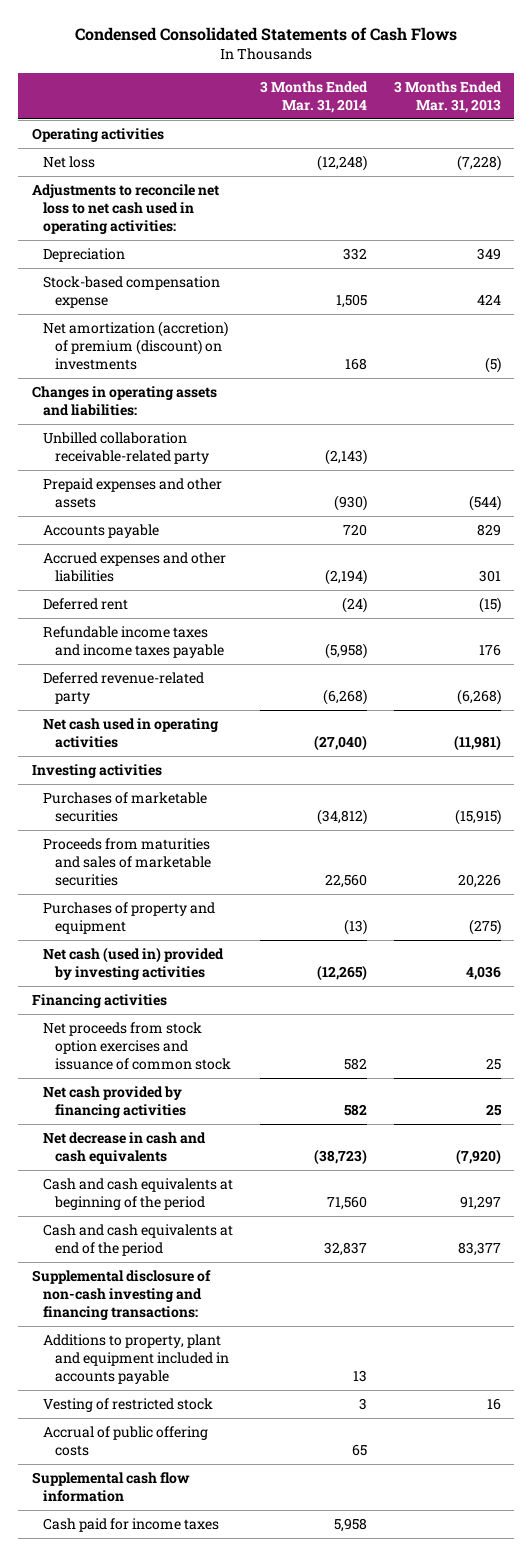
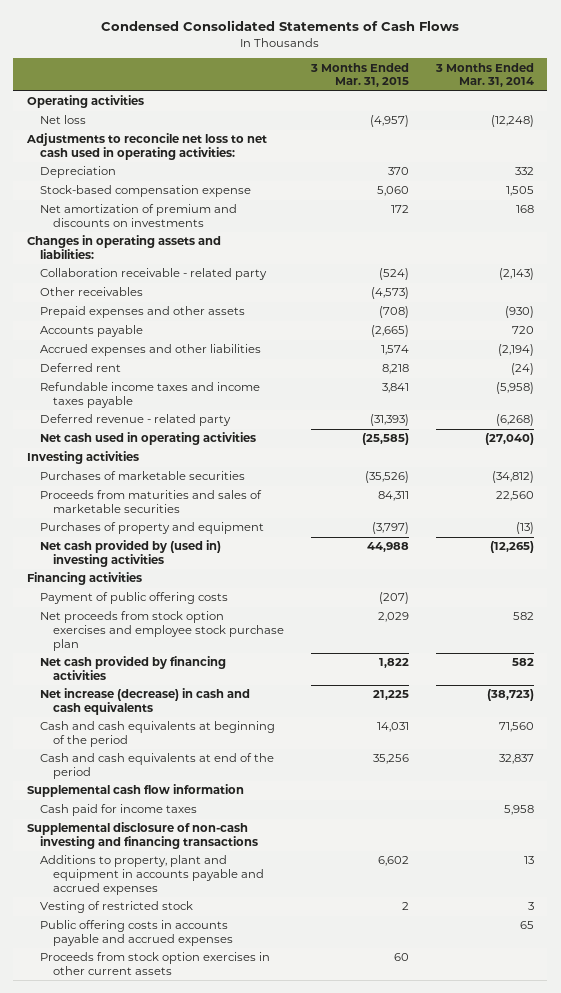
- | 3 Months Ended Mar. 31, 2014 | 3 Months Ended Mar. 31, 2013
+ | 3 Months Ended Mar. 31, 2015 | 3 Months Ended Mar. 31, 2014
- Net amortization (accretion) of premium (discount) on investments | 168 | (5)
+ Net amortization of premium and discounts on investments | 172 | 168
- Unbilled collaboration receivable-related party | (2,143) |
+ Collaboration receivable - related party | (524) | (2,143)
+ Other receivables | (4,573) |
- Deferred revenue-related party | (6,268) | (6,268)
+ Deferred revenue - related party | (31,393) | (6,268)
- Net cash (used in) provided by investing activities | (12,265) | 4,036
+ Net cash provided by (used in) investing activities | 44,988 | (12,265)
- Net proceeds from stock option exercises and issuance of common stock | 582 | 25
+ Payment of public offering costs | (207) |
+ Net proceeds from stock option exercises and employee stock purchase plan | 2,029 | 582
- Net decrease in cash and cash equivalents | (38,723) | (7,920)
+ Net increase (decrease) in cash and cash equivalents | 21,225 | (38,723)
- Supplemental disclosure of non-cash investing and financing transactions:
- Additions to property, plant and equipment included in accounts payable | 13 |
- Accrual of public offering costs | 65 |
+ Supplemental disclosure of non-cash investing and financing transactions
+ Additions to property, plant and equipment in accounts payable and accrued expenses | 6,602 | 13
moved down: Vesting of restricted stock | 2 | 3
+ Public offering costs in accounts payable and accrued expenses | | 65
+ Proceeds from stock option exercises in other current assets | 60 |

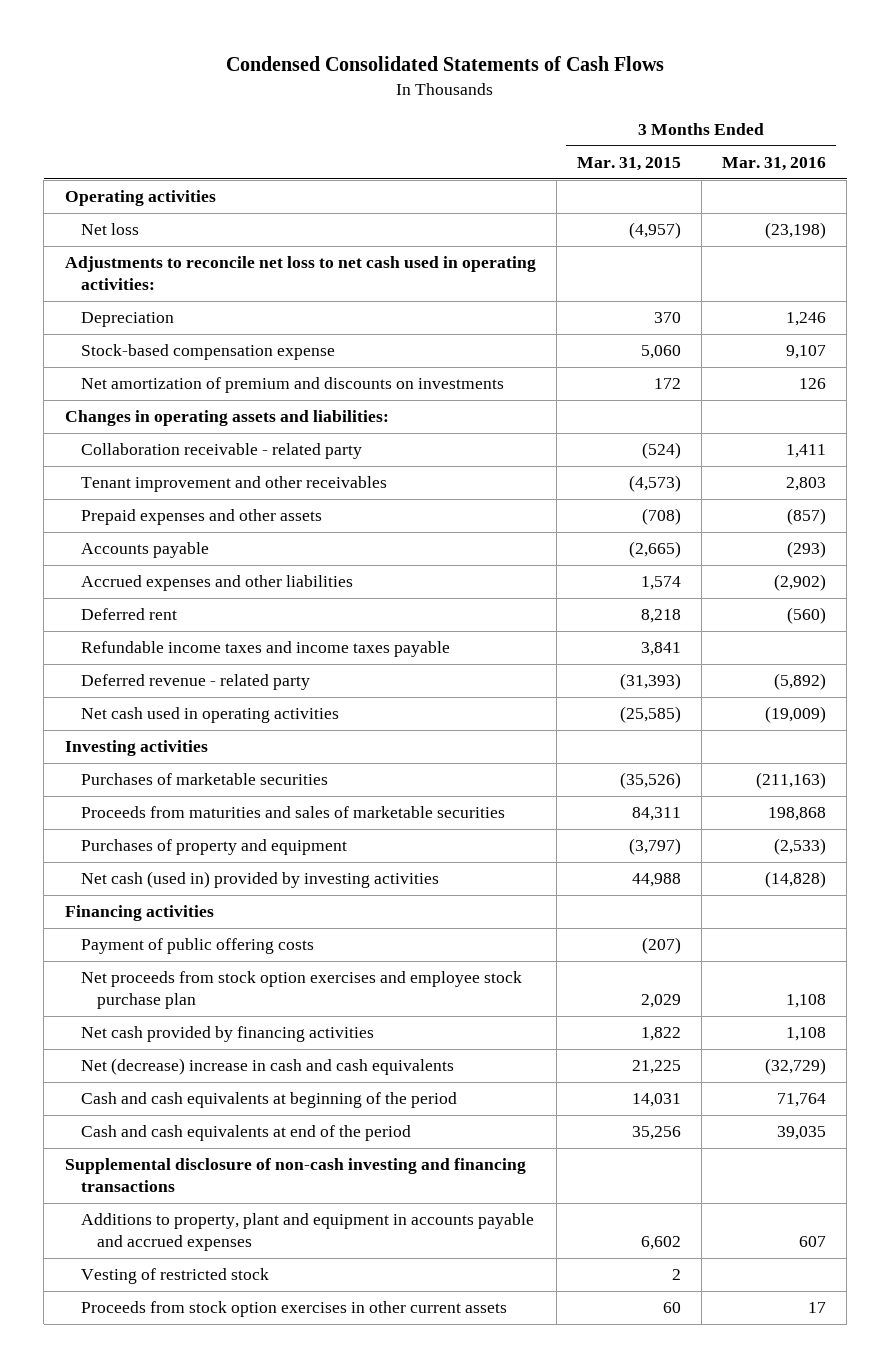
- | 3 Months Ended Mar. 31, 2015 | 3 Months Ended Mar. 31, 2014
+ | 3 Months Ended Mar. 31, 2015 | 3 Months Ended Mar. 31, 2016
- Other receivables | (4,573) |
+ Tenant improvement and other receivables | (4,573) | 2,803
- Net cash provided by (used in) investing activities | 44,988 | (12,265)
+ Net cash (used in) provided by investing activities | 44,988 | (14,828)
- Net increase (decrease) in cash and cash equivalents | 21,225 | (38,723)
+ Net (decrease) increase in cash and cash equivalents | 21,225 | (32,729)
- Supplemental cash flow information
- Cash paid for income taxes | | 5,958
- Public offering costs in accounts payable and accrued expenses | | 65

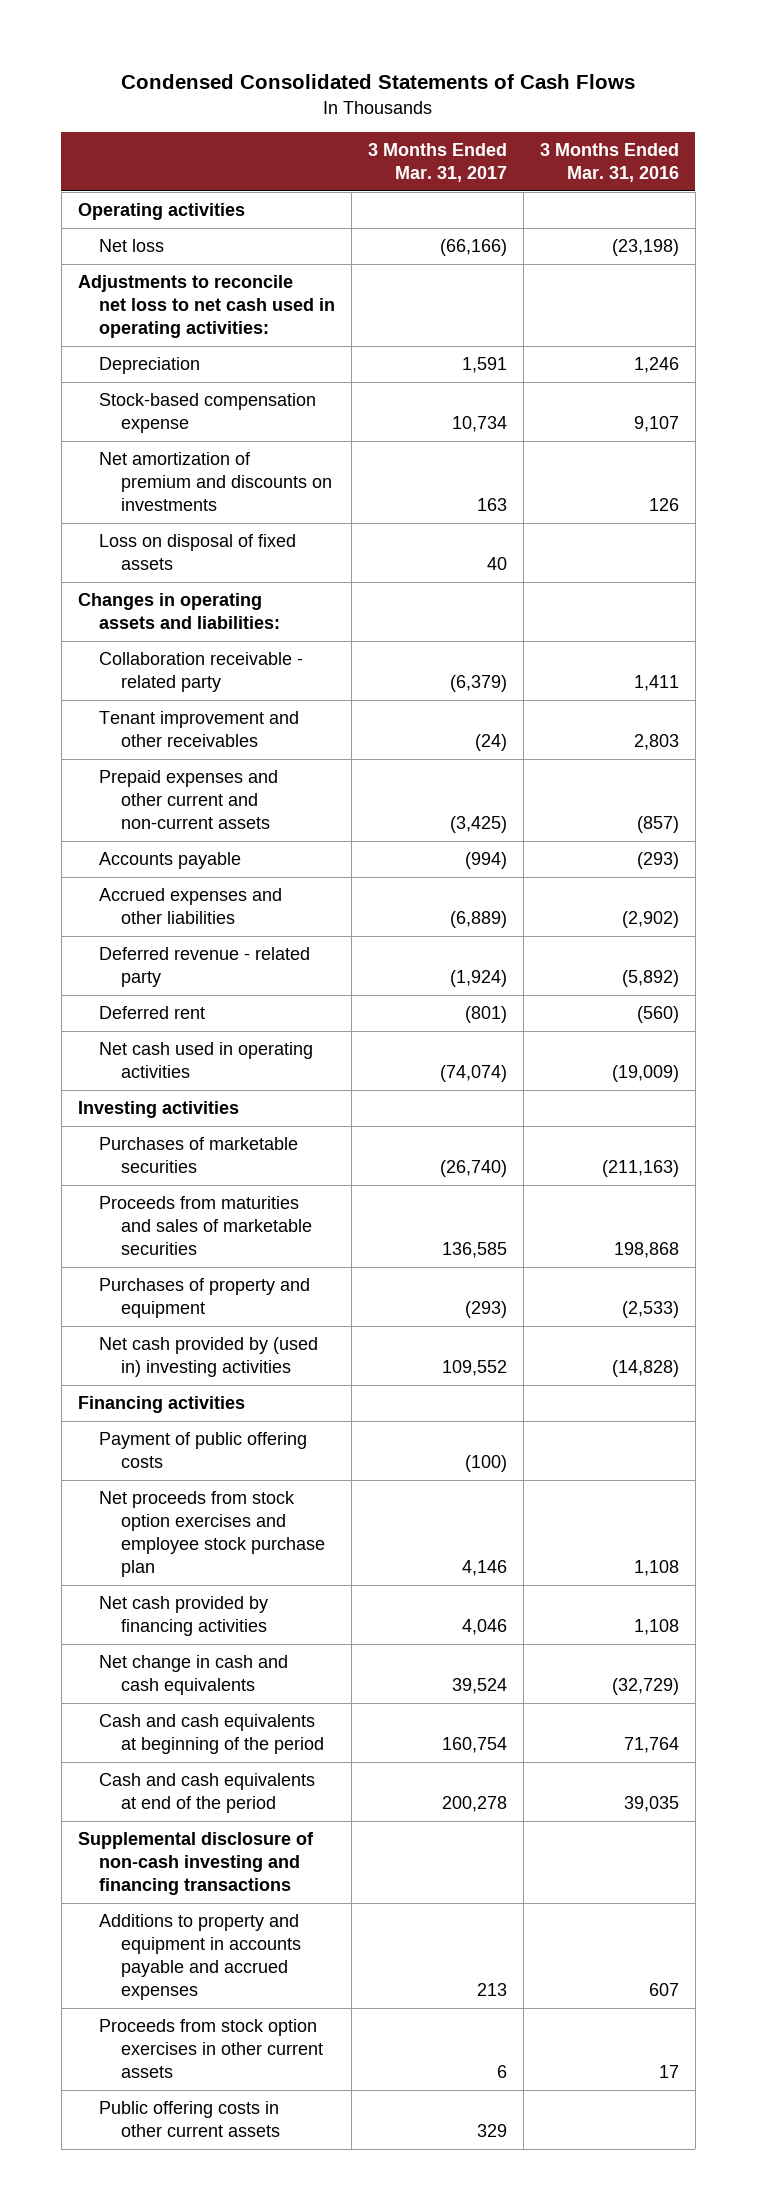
- | 3 Months Ended Mar. 31, 2015 | 3 Months Ended Mar. 31, 2016
+ | 3 Months Ended Mar. 31, 2017 | 3 Months Ended Mar. 31, 2016
+ Loss on disposal of fixed assets | 40 |
- Prepaid expenses and other assets | (708) | (857)
+ Prepaid expenses and other current and non-current assets | (3,425) | (857)
- Refundable income taxes and income taxes payable | 3,841 |
moved down: Deferred rent | (801) | (560)
- Net cash (used in) provided by investing activities | 44,988 | (14,828)
+ Net cash provided by (used in) investing activities | 109,552 | (14,828)
- Net (decrease) increase in cash and cash equivalents | 21,225 | (32,729)
+ Net change in cash and cash equivalents | 39,524 | (32,729)
- Additions to property, plant and equipment in accounts payable and accrued expenses | 6,602 | 607
- Vesting of restricted stock | 2 |
+ Additions to property and equipment in accounts payable and accrued expenses | 213 | 607
+ Public offering costs in other current assets | 329 |

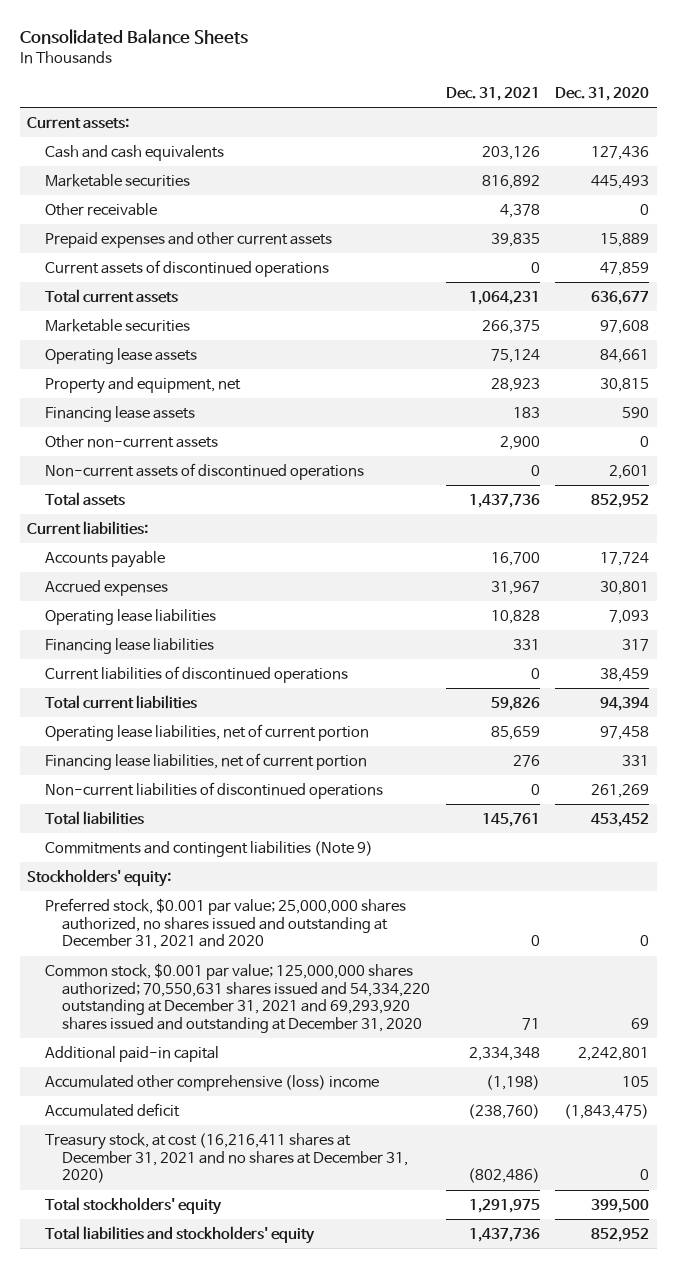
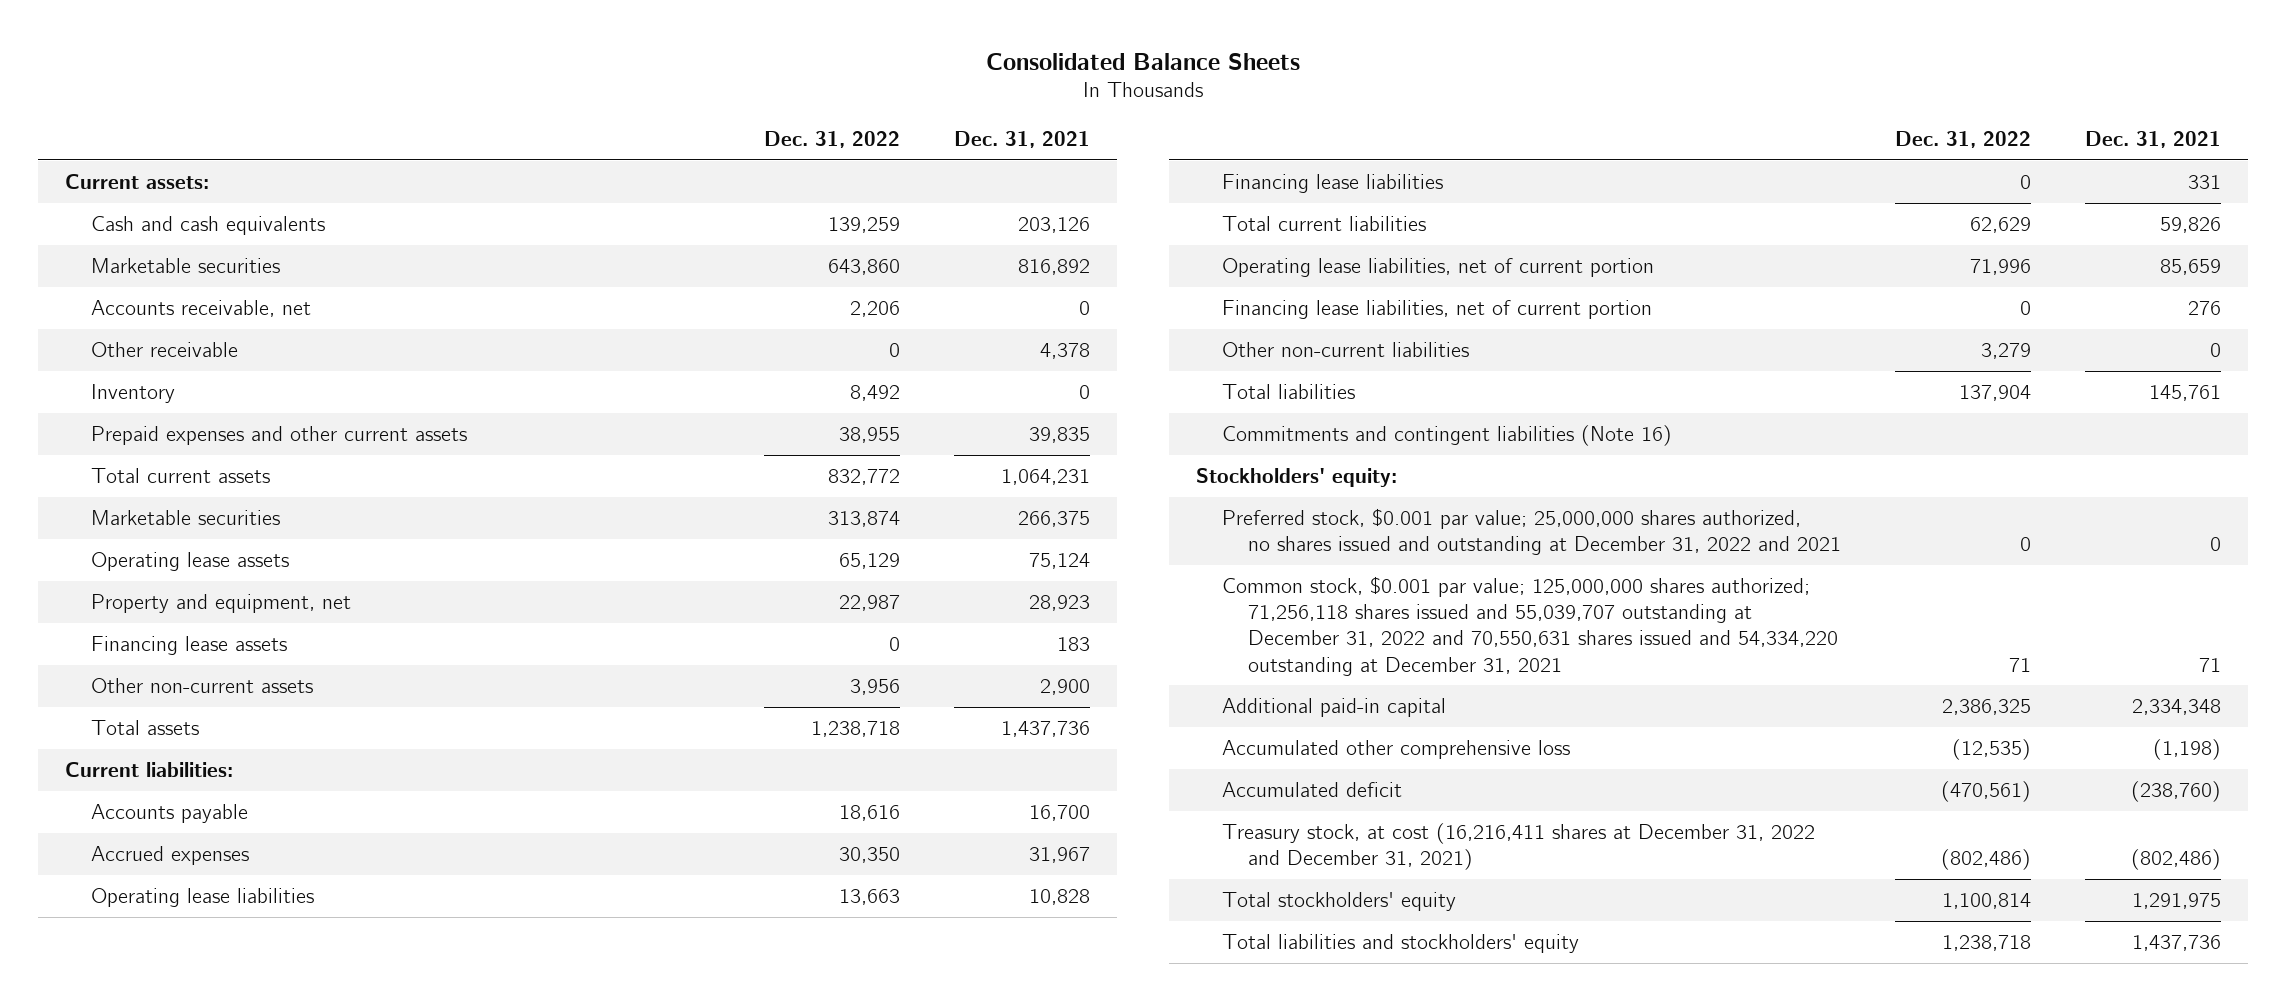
- | Dec. 31, 2021 | Dec. 31, 2020
+ | Dec. 31, 2022 | Dec. 31, 2021
+ Accounts receivable, net | 2,206 | 0
+ Inventory | 8,492 | 0
- Current assets of discontinued operations | 0 | 47,859
- Non-current assets of discontinued operations | 0 | 2,601
- Current liabilities of discontinued operations | 0 | 38,459
- Non-current liabilities of discontinued operations | 0 | 261,269
+ Other non-current liabilities | 3,279 | 0
- Commitments and contingent liabilities (Note 9)
+ Commitments and contingent liabilities (Note 16)
- Preferred stock, $0.001 par value; 25,000,000 shares authorized, no shares issued and outstanding at December 31, 2021 and 2020 | 0 | 0
- Common stock, $0.001 par value; 125,000,000 shares authorized; 70,550,631 shares issued and 54,334,220 outstanding at December 31, 2021 and 69,293,920 shares issued and outstanding at December 31, 2020 | 71 | 69
+ Preferred stock, $0.001 par value; 25,000,000 shares authorized, no shares issued and outstanding at December 31, 2022 and 2021 | 0 | 0
+ Common stock, $0.001 par value; 125,000,000 shares authorized; 71,256,118 shares issued and 55,039,707 outstanding at December 31, 2022 and 70,550,631 shares issued and 54,334,220 outstanding at December 31, 2021 | 71 | 71
- Accumulated other comprehensive (loss) income | (1,198) | 105
+ Accumulated other comprehensive loss | (12,535) | (1,198)
- Treasury stock, at cost (16,216,411 shares at December 31, 2021 and no shares at December 31, 2020) | (802,486) | 0
+ Treasury stock, at cost (16,216,411 shares at December 31, 2022 and December 31, 2021) | (802,486) | (802,486)

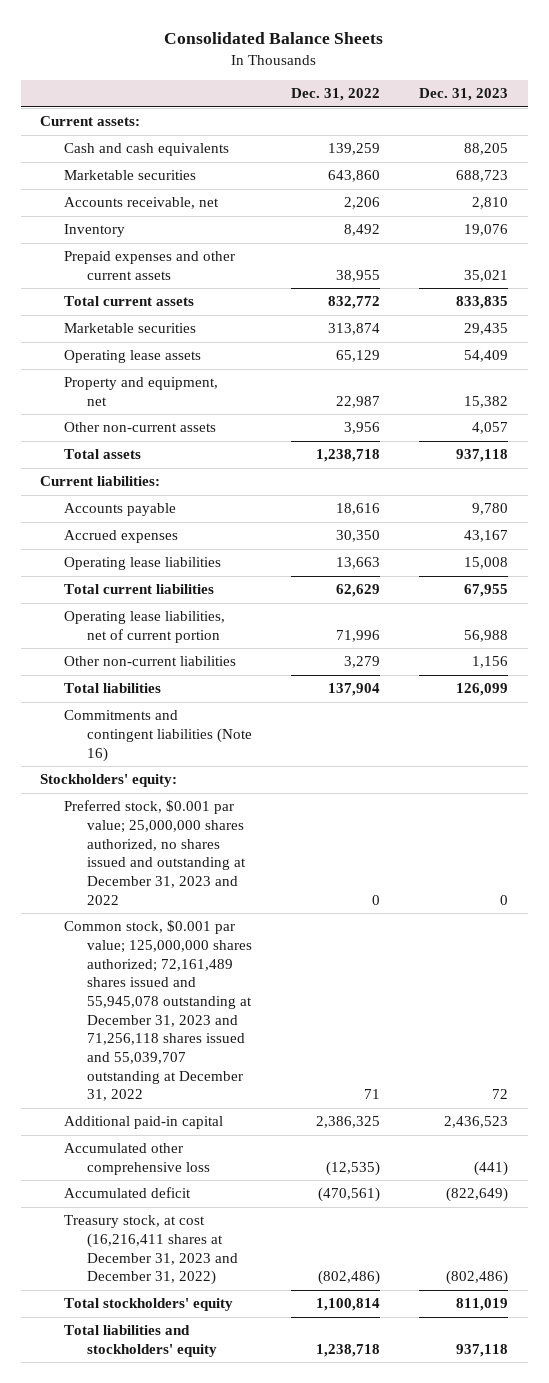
- | Dec. 31, 2022 | Dec. 31, 2021
+ | Dec. 31, 2022 | Dec. 31, 2023
- Other receivable | 0 | 4,378
- Financing lease assets | 0 | 183
- Financing lease liabilities | 0 | 331
- Financing lease liabilities, net of current portion | 0 | 276
- Preferred stock, $0.001 par value; 25,000,000 shares authorized, no shares issued and outstanding at December 31, 2022 and 2021 | 0 | 0
- Common stock, $0.001 par value; 125,000,000 shares authorized; 71,256,118 shares issued and 55,039,707 outstanding at December 31, 2022 and 70,550,631 shares issued and 54,334,220 outstanding at December 31, 2021 | 71 | 71
+ Preferred stock, $0.001 par value; 25,000,000 shares authorized, no shares issued and outstanding at December 31, 2023 and 2022 | 0 | 0
+ Common stock, $0.001 par value; 125,000,000 shares authorized; 72,161,489 shares issued and 55,945,078 outstanding at December 31, 2023 and 71,256,118 shares issued and 55,039,707 outstanding at December 31, 2022 | 71 | 72
- Treasury stock, at cost (16,216,411 shares at December 31, 2022 and December 31, 2021) | (802,486) | (802,486)
+ Treasury stock, at cost (16,216,411 shares at December 31, 2023 and December 31, 2022) | (802,486) | (802,486)

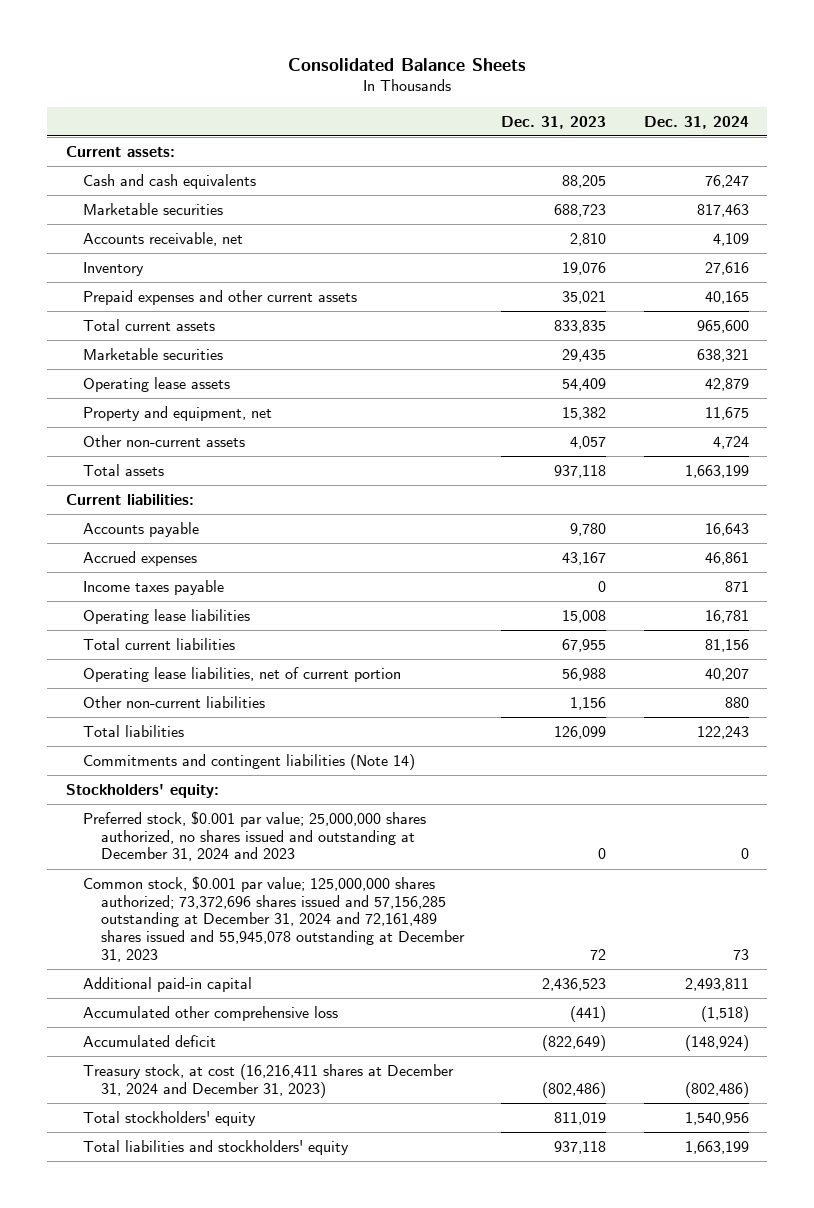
- | Dec. 31, 2022 | Dec. 31, 2023
+ | Dec. 31, 2023 | Dec. 31, 2024
+ Income taxes payable | 0 | 871
- Commitments and contingent liabilities (Note 16)
+ Commitments and contingent liabilities (Note 14)
- Preferred stock, $0.001 par value; 25,000,000 shares authorized, no shares issued and outstanding at December 31, 2023 and 2022 | 0 | 0
- Common stock, $0.001 par value; 125,000,000 shares authorized; 72,161,489 shares issued and 55,945,078 outstanding at December 31, 2023 and 71,256,118 shares issued and 55,039,707 outstanding at December 31, 2022 | 71 | 72
+ Preferred stock, $0.001 par value; 25,000,000 shares authorized, no shares issued and outstanding at December 31, 2024 and 2023 | 0 | 0
+ Common stock, $0.001 par value; 125,000,000 shares authorized; 73,372,696 shares issued and 57,156,285 outstanding at December 31, 2024 and 72,161,489 shares issued and 55,945,078 outstanding at December 31, 2023 | 72 | 73
- Treasury stock, at cost (16,216,411 shares at December 31, 2023 and December 31, 2022) | (802,486) | (802,486)
+ Treasury stock, at cost (16,216,411 shares at December 31, 2024 and December 31, 2023) | (802,486) | (802,486)

